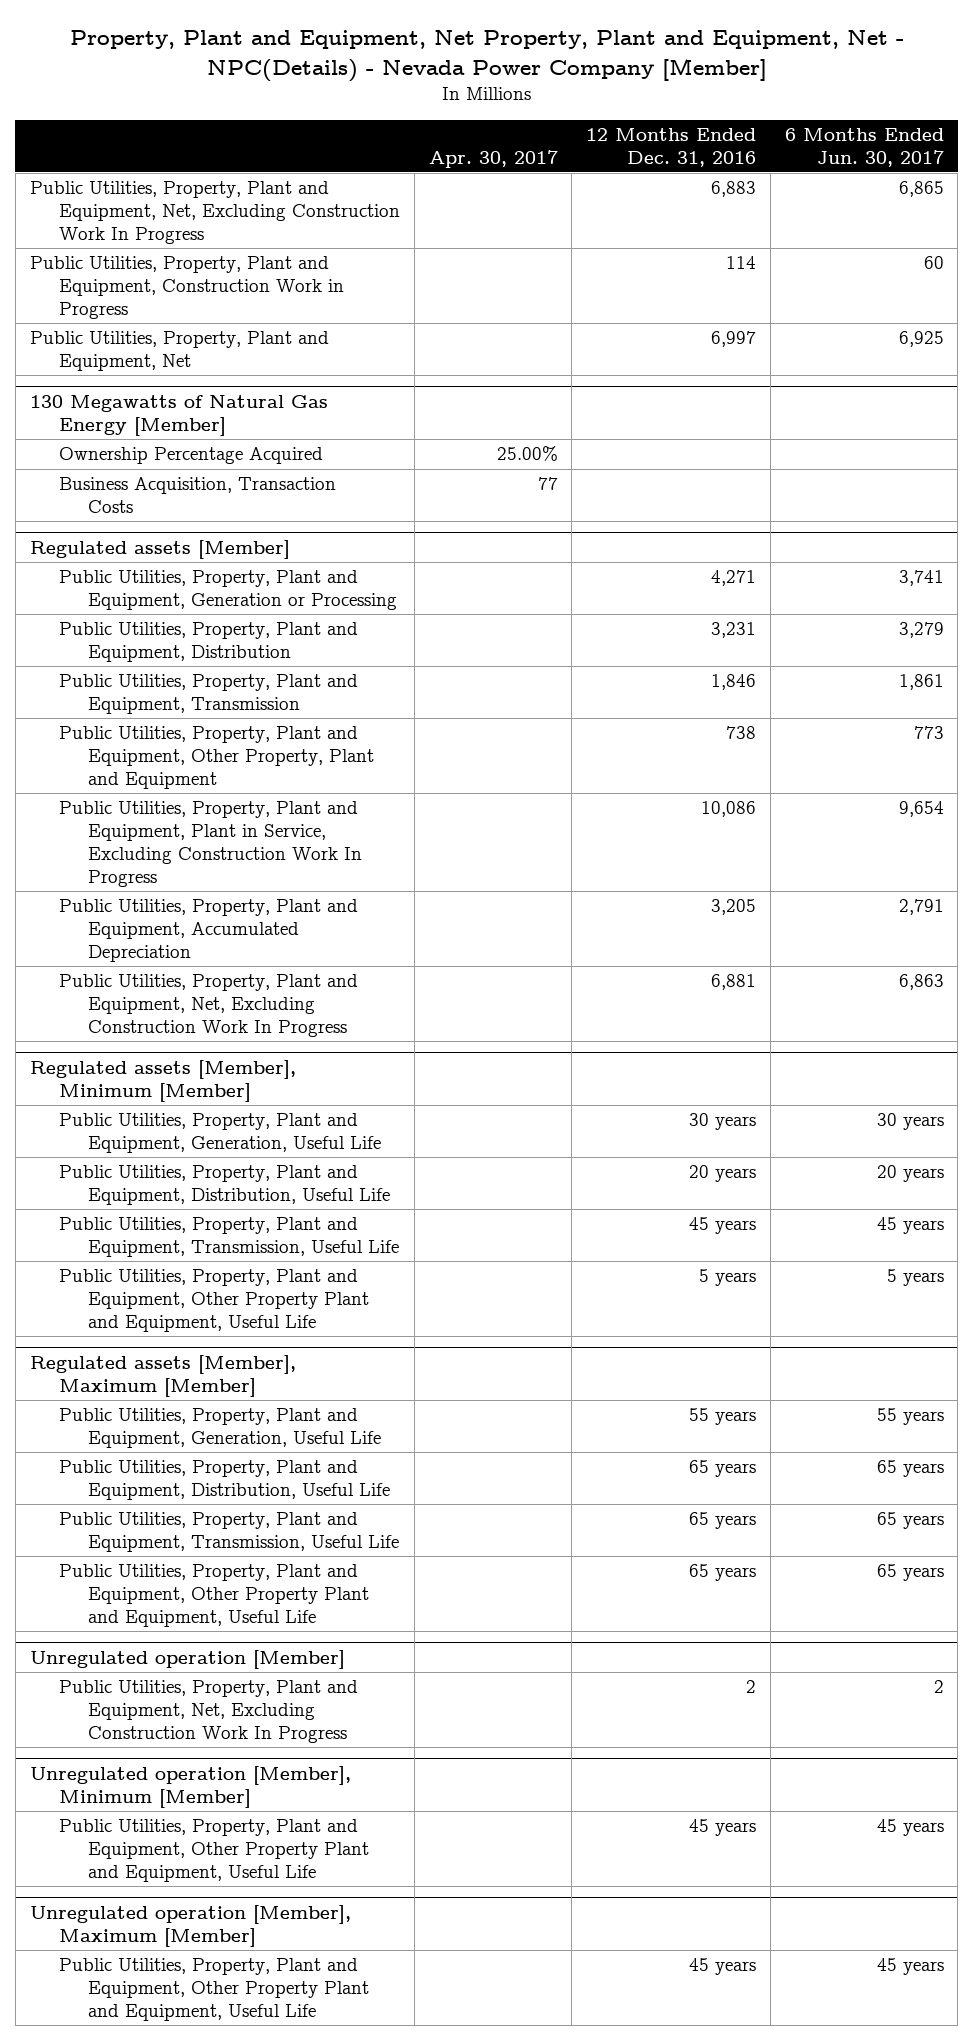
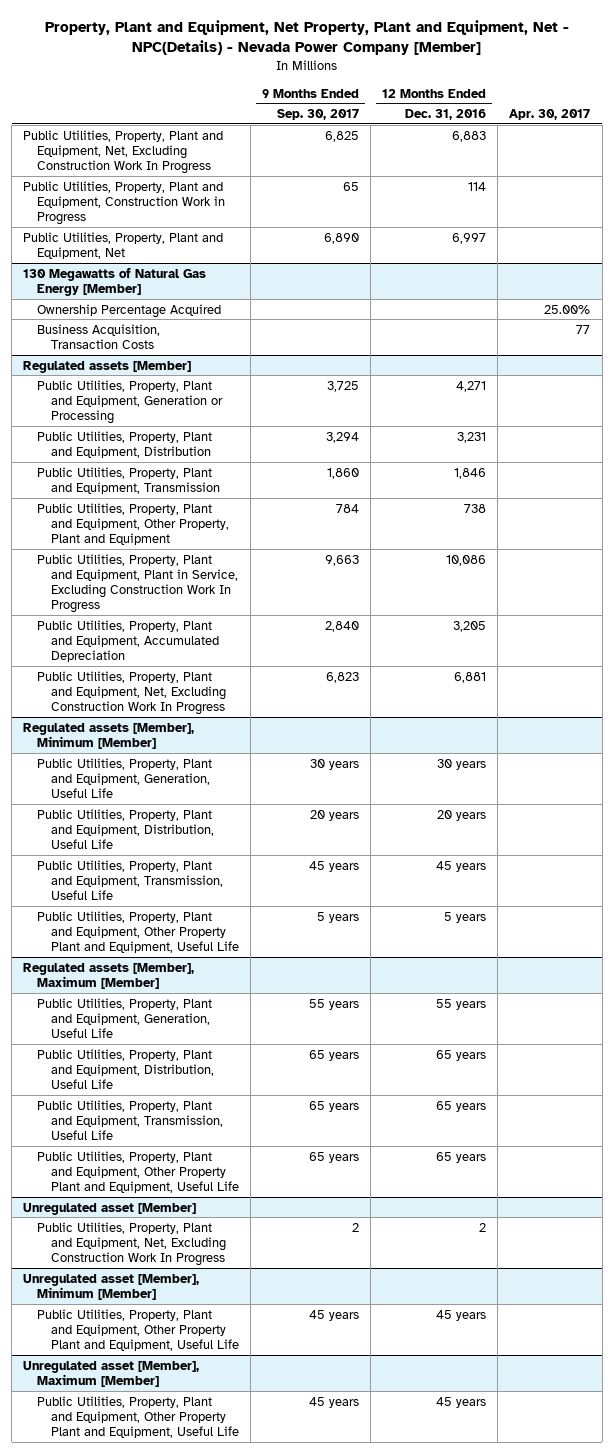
- | Apr. 30, 2017 | 12 Months Ended Dec. 31, 2016 | 6 Months Ended Jun. 30, 2017
+ | 9 Months Ended Sep. 30, 2017 | 12 Months Ended Dec. 31, 2016 | Apr. 30, 2017
- Unregulated operation [Member]
+ Unregulated asset [Member]
- Unregulated operation [Member], Minimum [Member]
+ Unregulated asset [Member], Minimum [Member]
- Unregulated operation [Member], Maximum [Member]
+ Unregulated asset [Member], Maximum [Member]

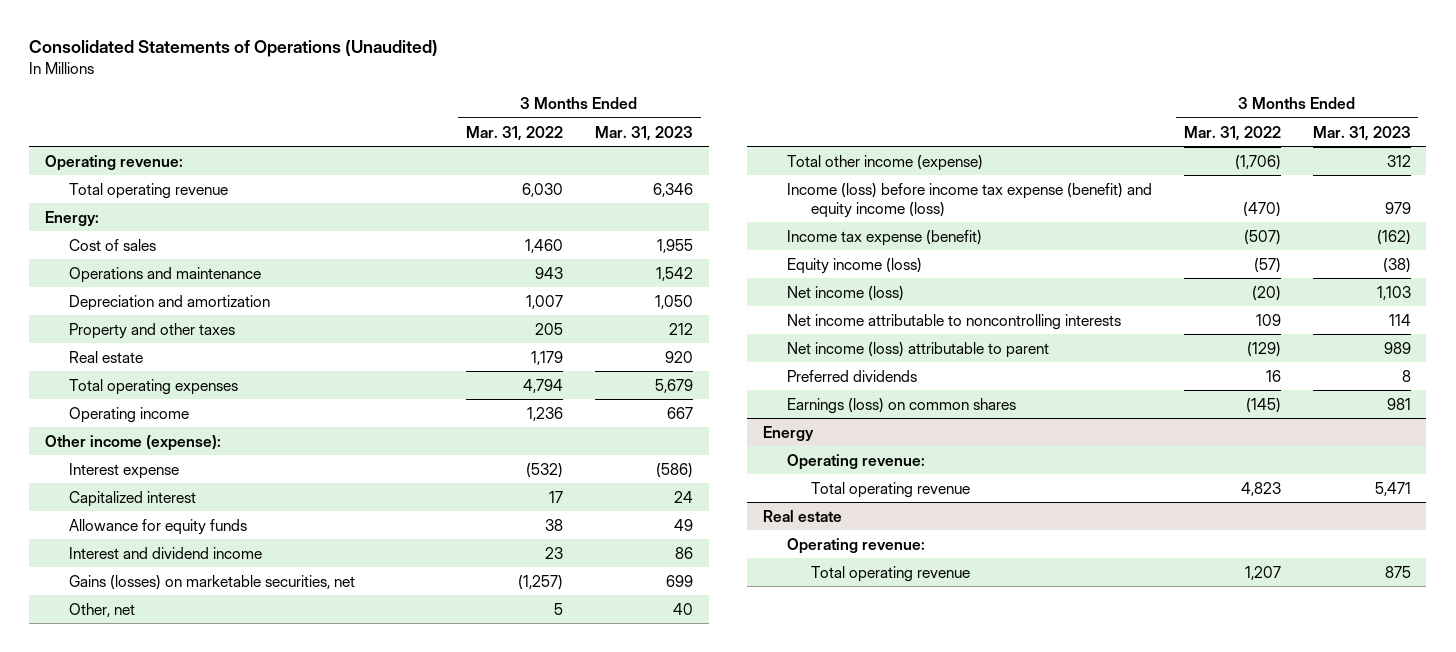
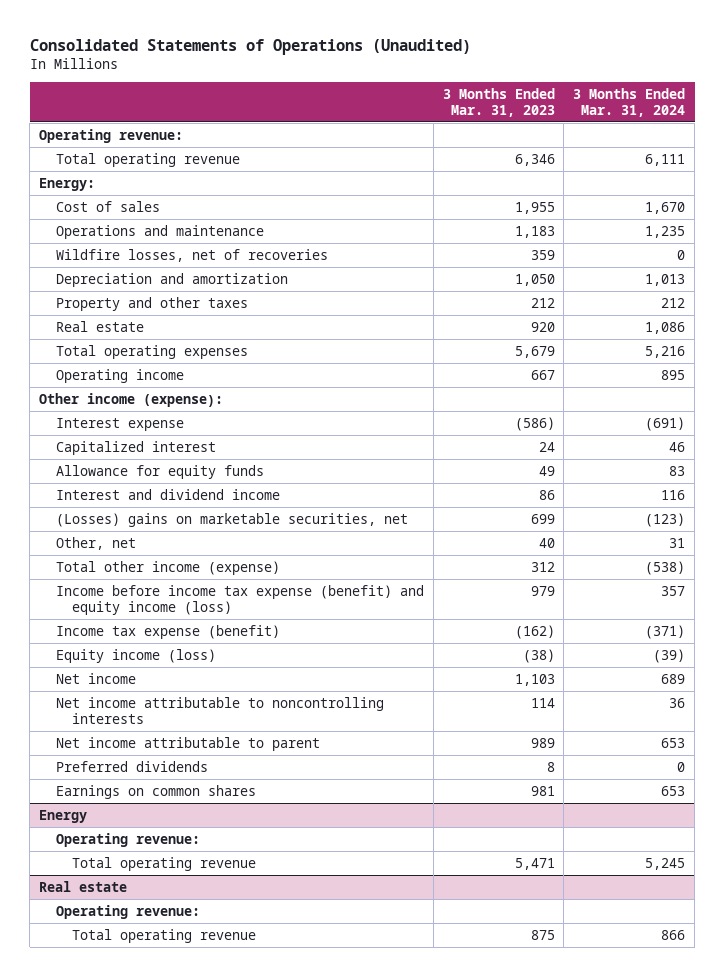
- | 3 Months Ended Mar. 31, 2022 | 3 Months Ended Mar. 31, 2023
+ | 3 Months Ended Mar. 31, 2023 | 3 Months Ended Mar. 31, 2024
- Operations and maintenance | 943 | 1,542
+ Operations and maintenance | 1,183 | 1,235
+ Wildfire losses, net of recoveries | 359 | 0
- Gains (losses) on marketable securities, net | (1,257) | 699
+ (Losses) gains on marketable securities, net | 699 | (123)
- Income (loss) before income tax expense (benefit) and equity income (loss) | (470) | 979
+ Income before income tax expense (benefit) and equity income (loss) | 979 | 357
- Net income (loss) | (20) | 1,103
+ Net income | 1,103 | 689
- Net income (loss) attributable to parent | (129) | 989
+ Net income attributable to parent | 989 | 653
- Earnings (loss) on common shares | (145) | 981
+ Earnings on common shares | 981 | 653

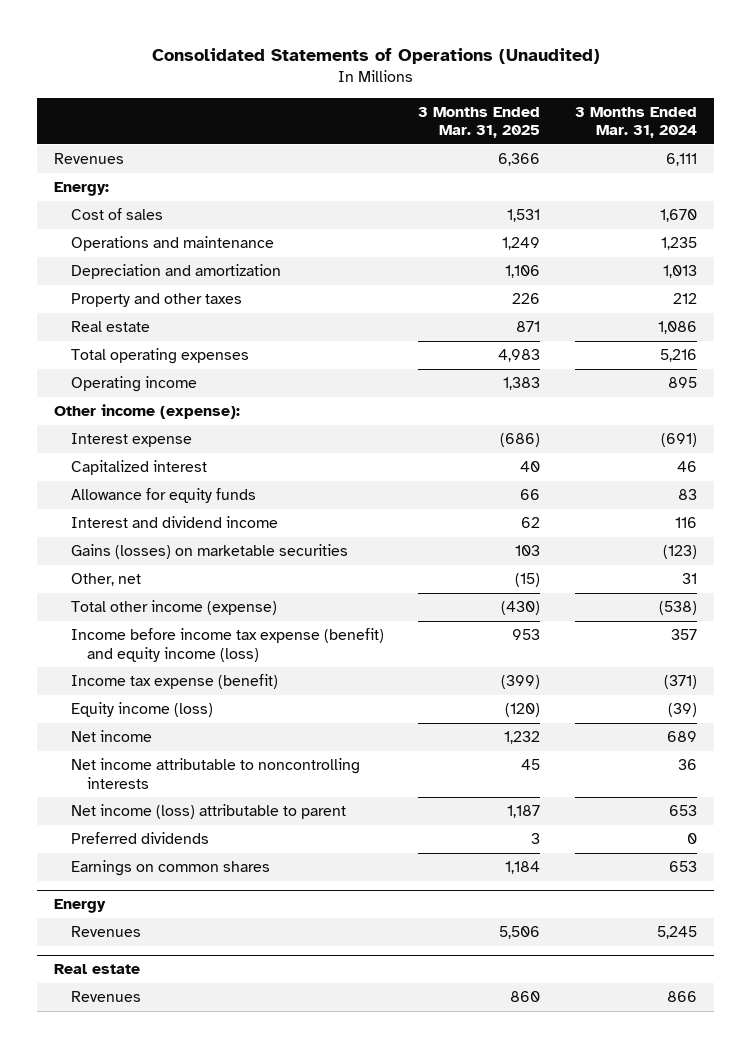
- | 3 Months Ended Mar. 31, 2023 | 3 Months Ended Mar. 31, 2024
+ | 3 Months Ended Mar. 31, 2025 | 3 Months Ended Mar. 31, 2024
- Operating revenue:
- Total operating revenue | 6,346 | 6,111
+ Revenues | 6,366 | 6,111
- Wildfire losses, net of recoveries | 359 | 0
- (Losses) gains on marketable securities, net | 699 | (123)
+ Gains (losses) on marketable securities | 103 | (123)
- Net income attributable to parent | 989 | 653
+ Net income (loss) attributable to parent | 1,187 | 653
@ Energy
- Operating revenue:
- Total operating revenue | 5,471 | 5,245
+ Revenues | 5,506 | 5,245
@ Real estate
- Operating revenue:
- Total operating revenue | 875 | 866
+ Revenues | 860 | 866

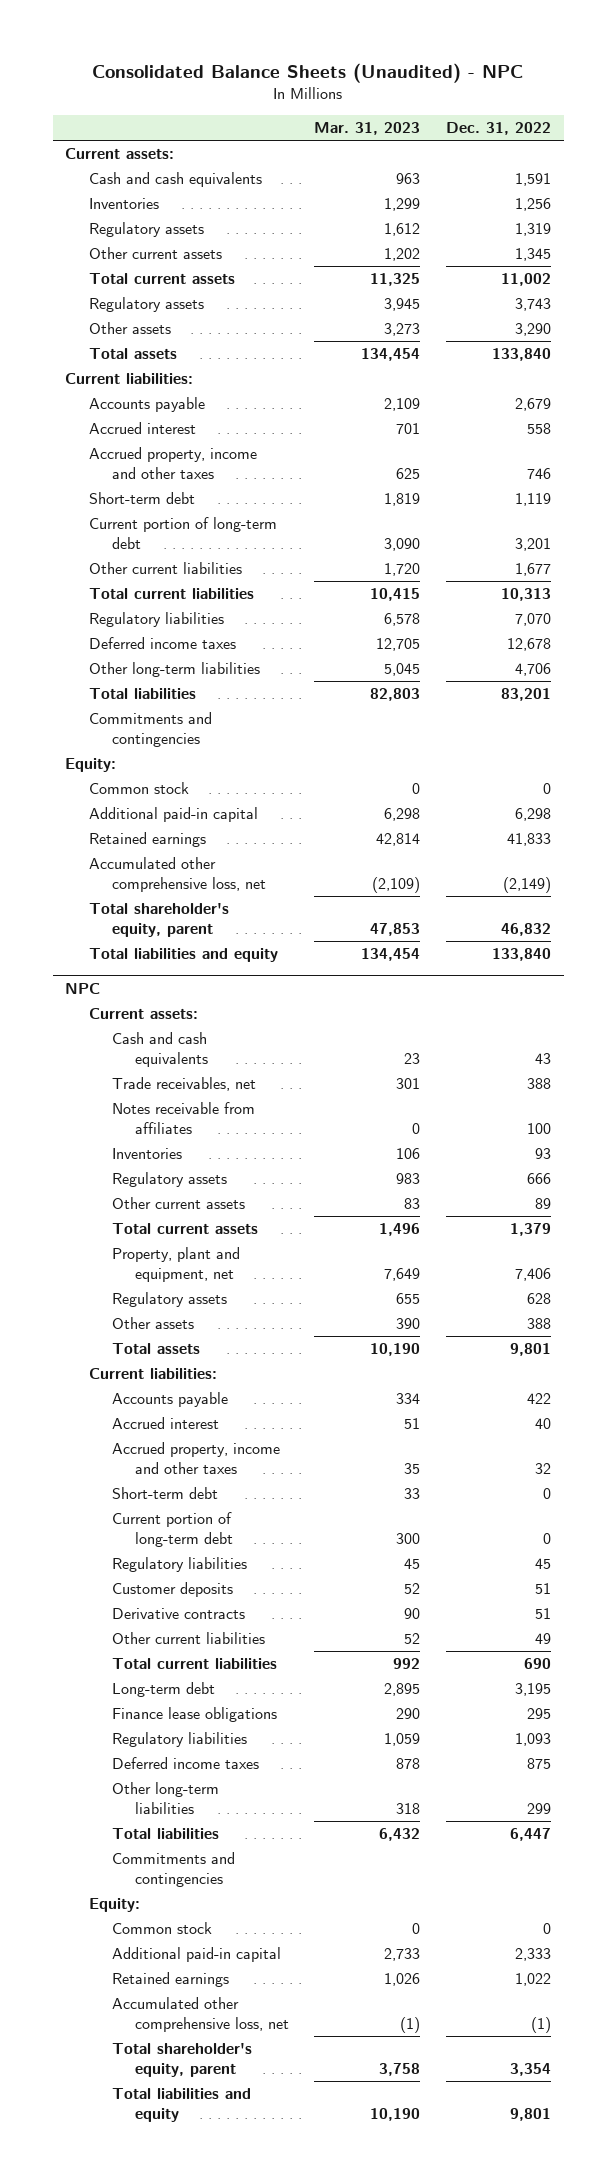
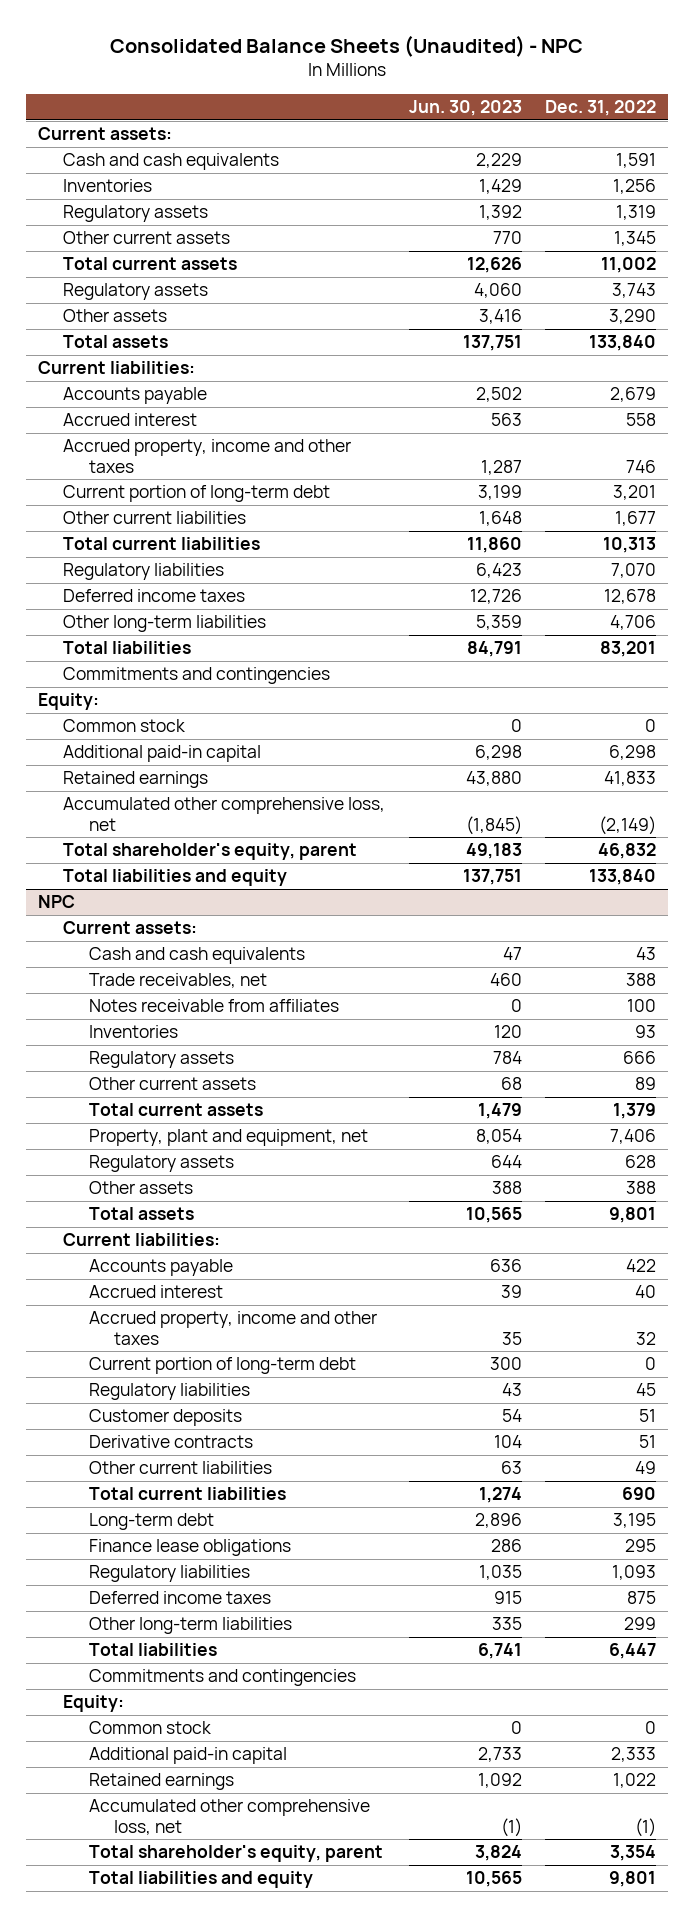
- | Mar. 31, 2023 | Dec. 31, 2022
+ | Jun. 30, 2023 | Dec. 31, 2022
- Short-term debt | 1,819 | 1,119
@ NPC
- Short-term debt | 33 | 0

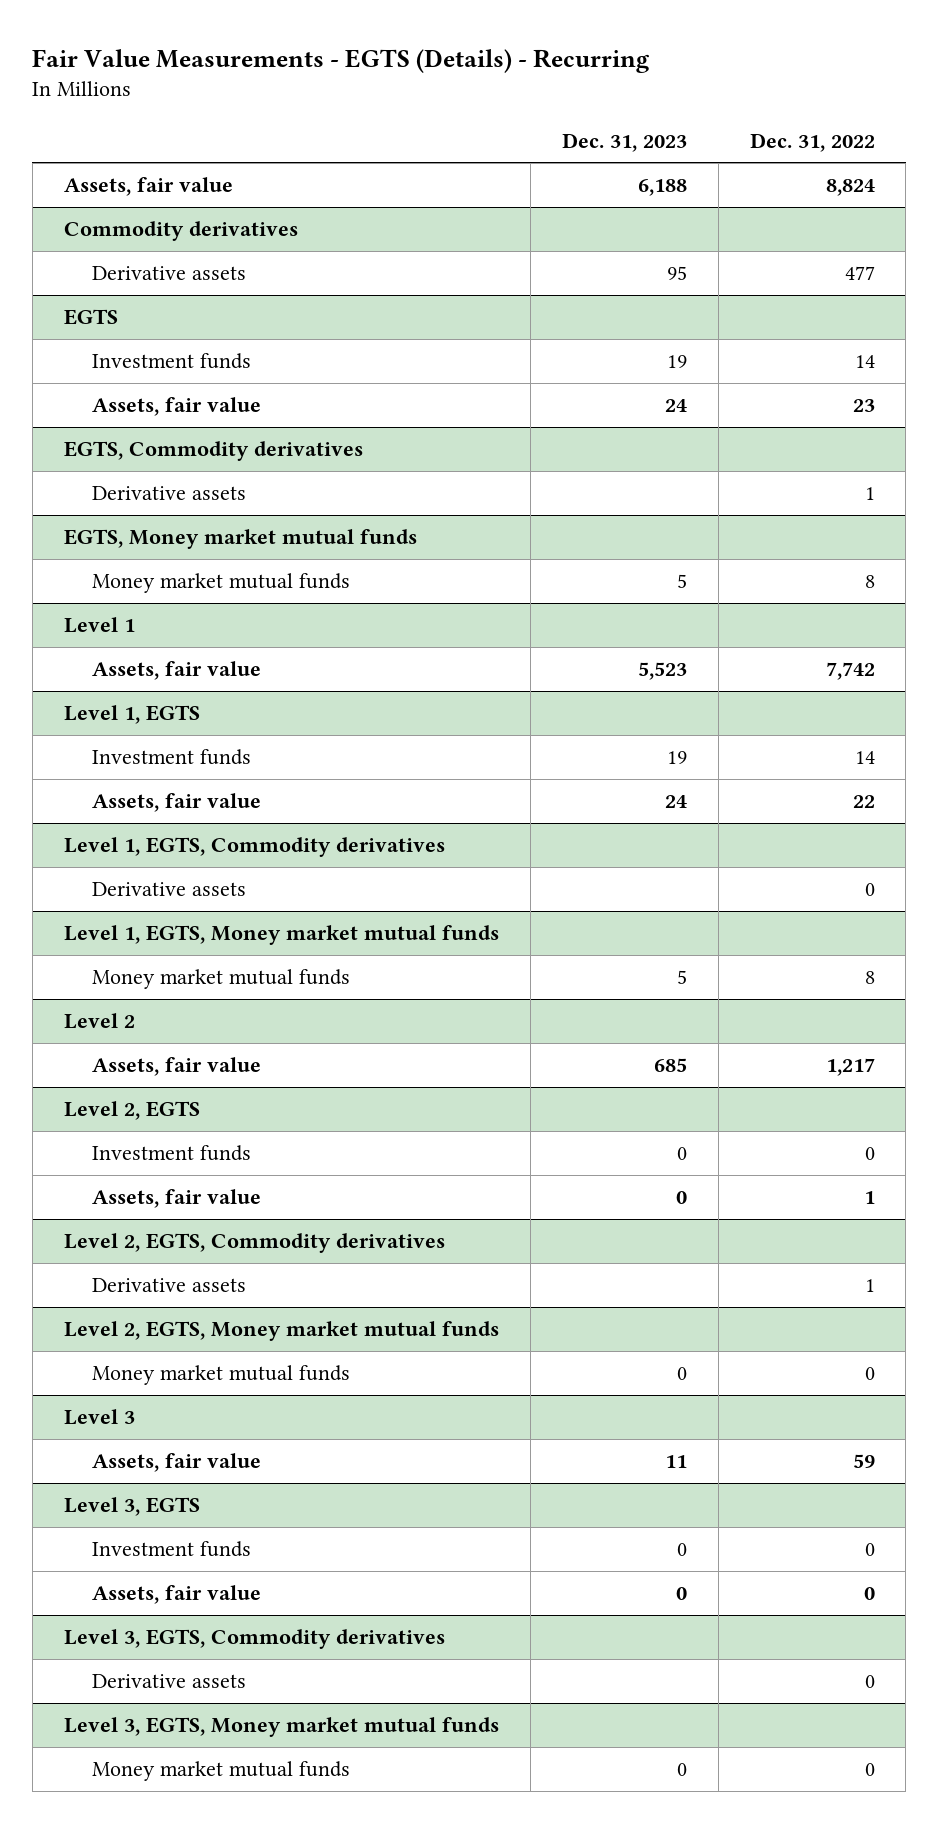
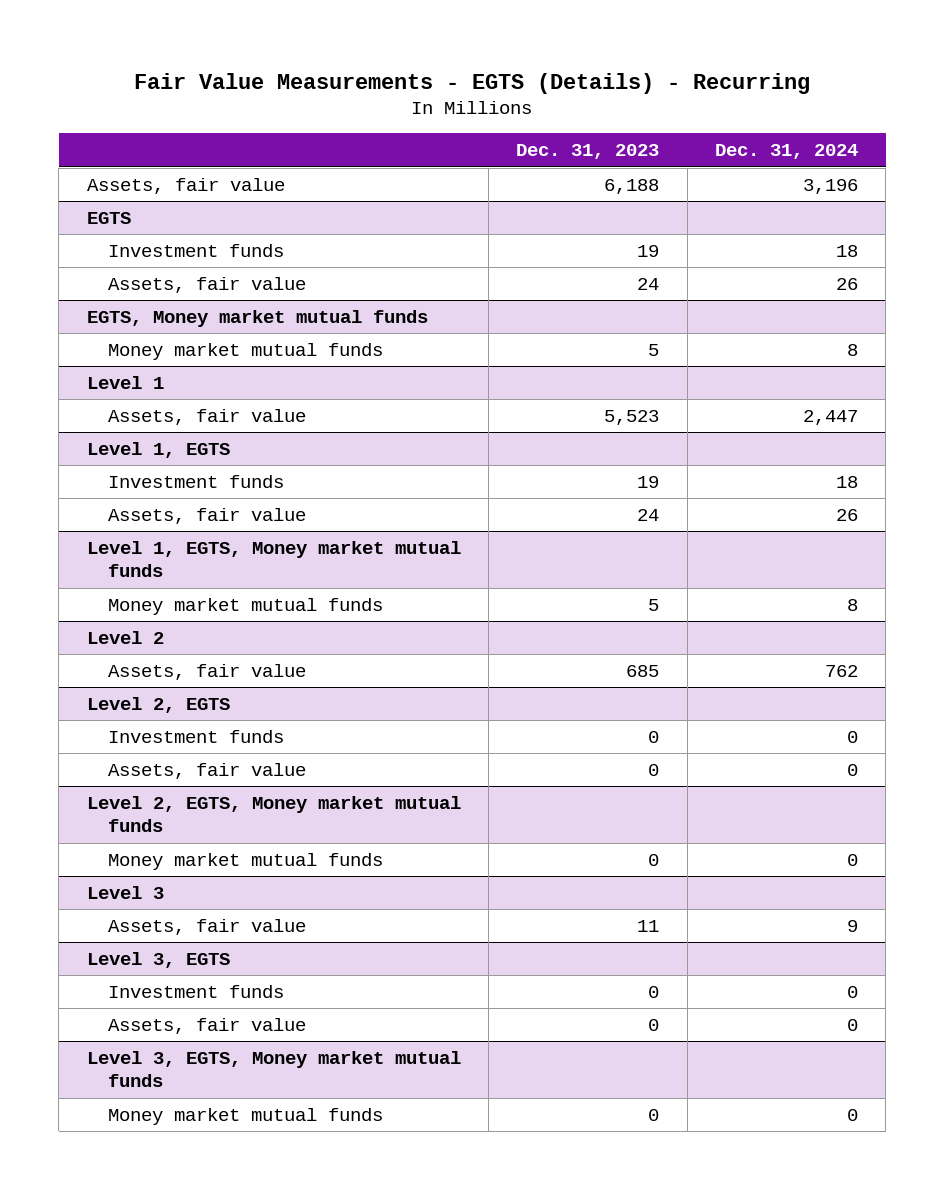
- | Dec. 31, 2023 | Dec. 31, 2022
+ | Dec. 31, 2023 | Dec. 31, 2024
- Commodity derivatives
- Derivative assets | 95 | 477
- EGTS, Commodity derivatives
- Derivative assets | | 1
- Level 1, EGTS, Commodity derivatives
- Derivative assets | | 0
- Level 2, EGTS, Commodity derivatives
- Derivative assets | | 1
- Level 3, EGTS, Commodity derivatives
- Derivative assets | | 0

